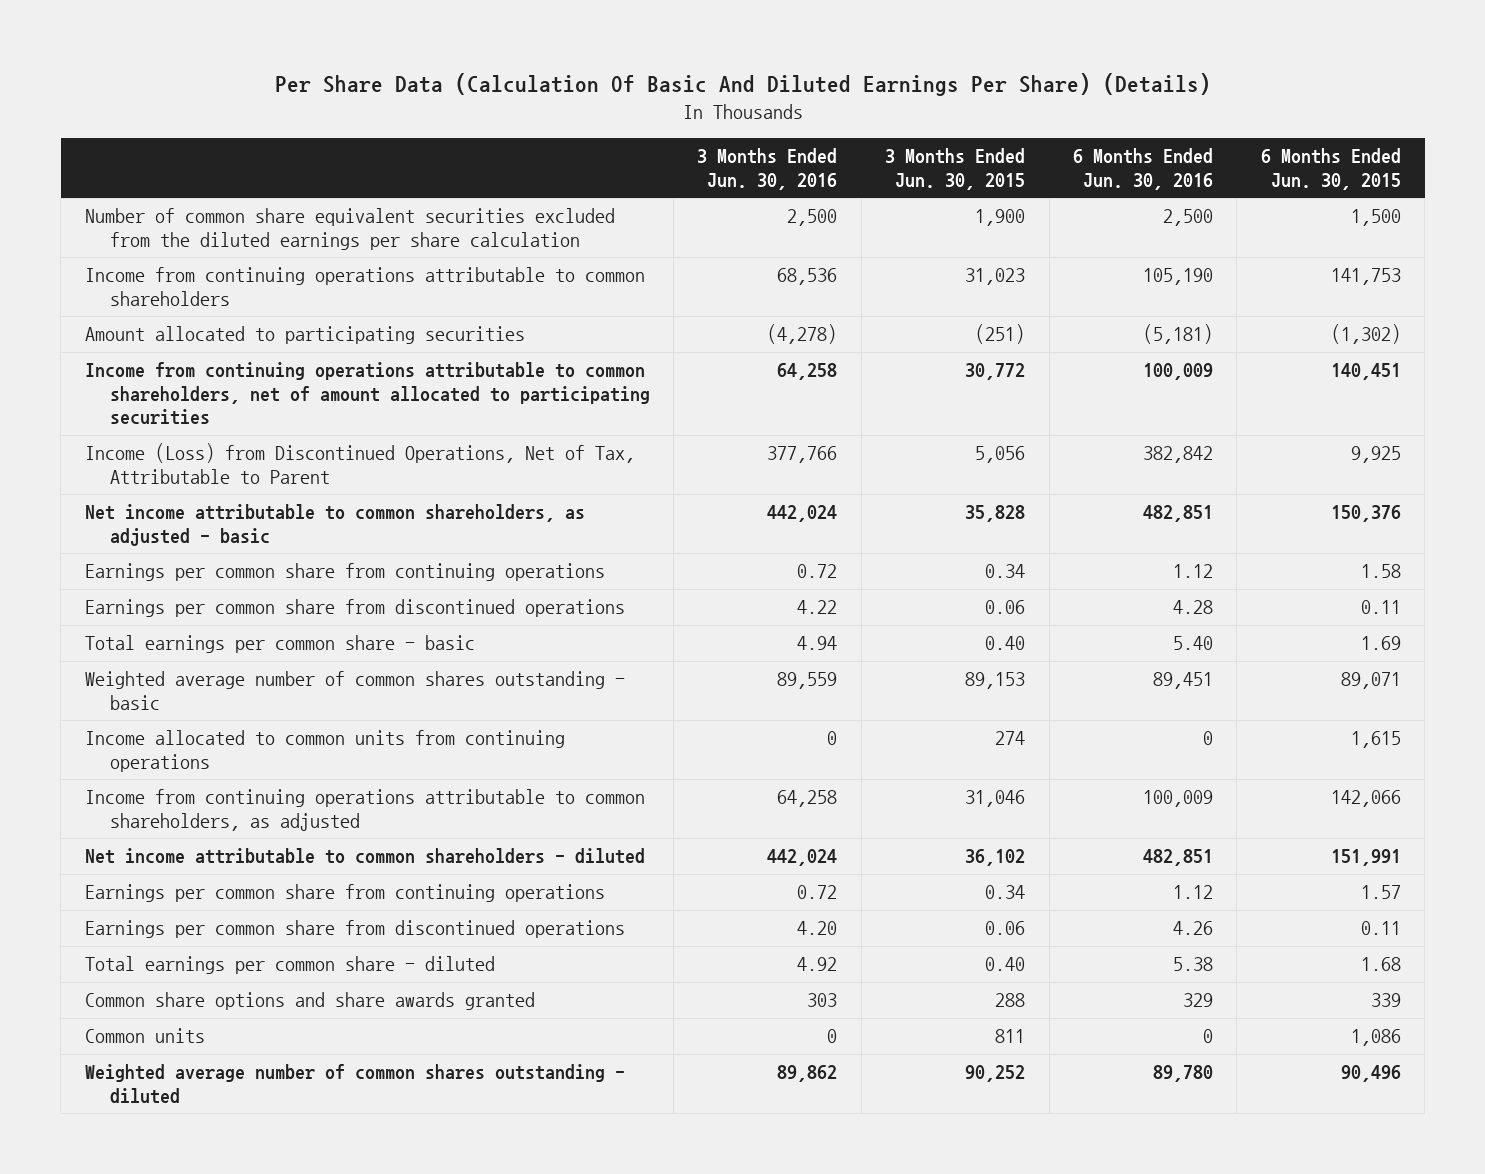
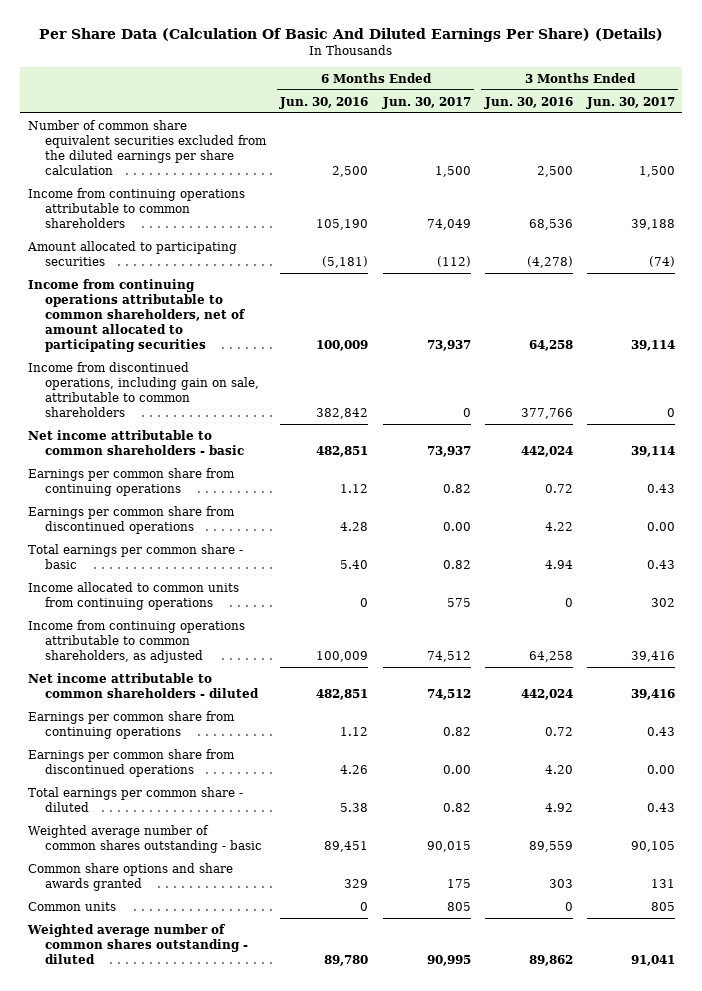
- | 3 Months Ended Jun. 30, 2016 | 3 Months Ended Jun. 30, 2015 | 6 Months Ended Jun. 30, 2016 | 6 Months Ended Jun. 30, 2015
+ | 6 Months Ended Jun. 30, 2016 | 6 Months Ended Jun. 30, 2017 | 3 Months Ended Jun. 30, 2016 | 3 Months Ended Jun. 30, 2017
- Income (Loss) from Discontinued Operations, Net of Tax, Attributable to Parent | 377,766 | 5,056 | 382,842 | 9,925
- Net income attributable to common shareholders, as adjusted - basic | 442,024 | 35,828 | 482,851 | 150,376
+ Income from discontinued operations, including gain on sale, attributable to common shareholders | 382,842 | 0 | 377,766 | 0
+ Net income attributable to common shareholders - basic | 482,851 | 73,937 | 442,024 | 39,114
moved down: Weighted average number of common shares outstanding - basic | 89,451 | 90,015 | 89,559 | 90,105

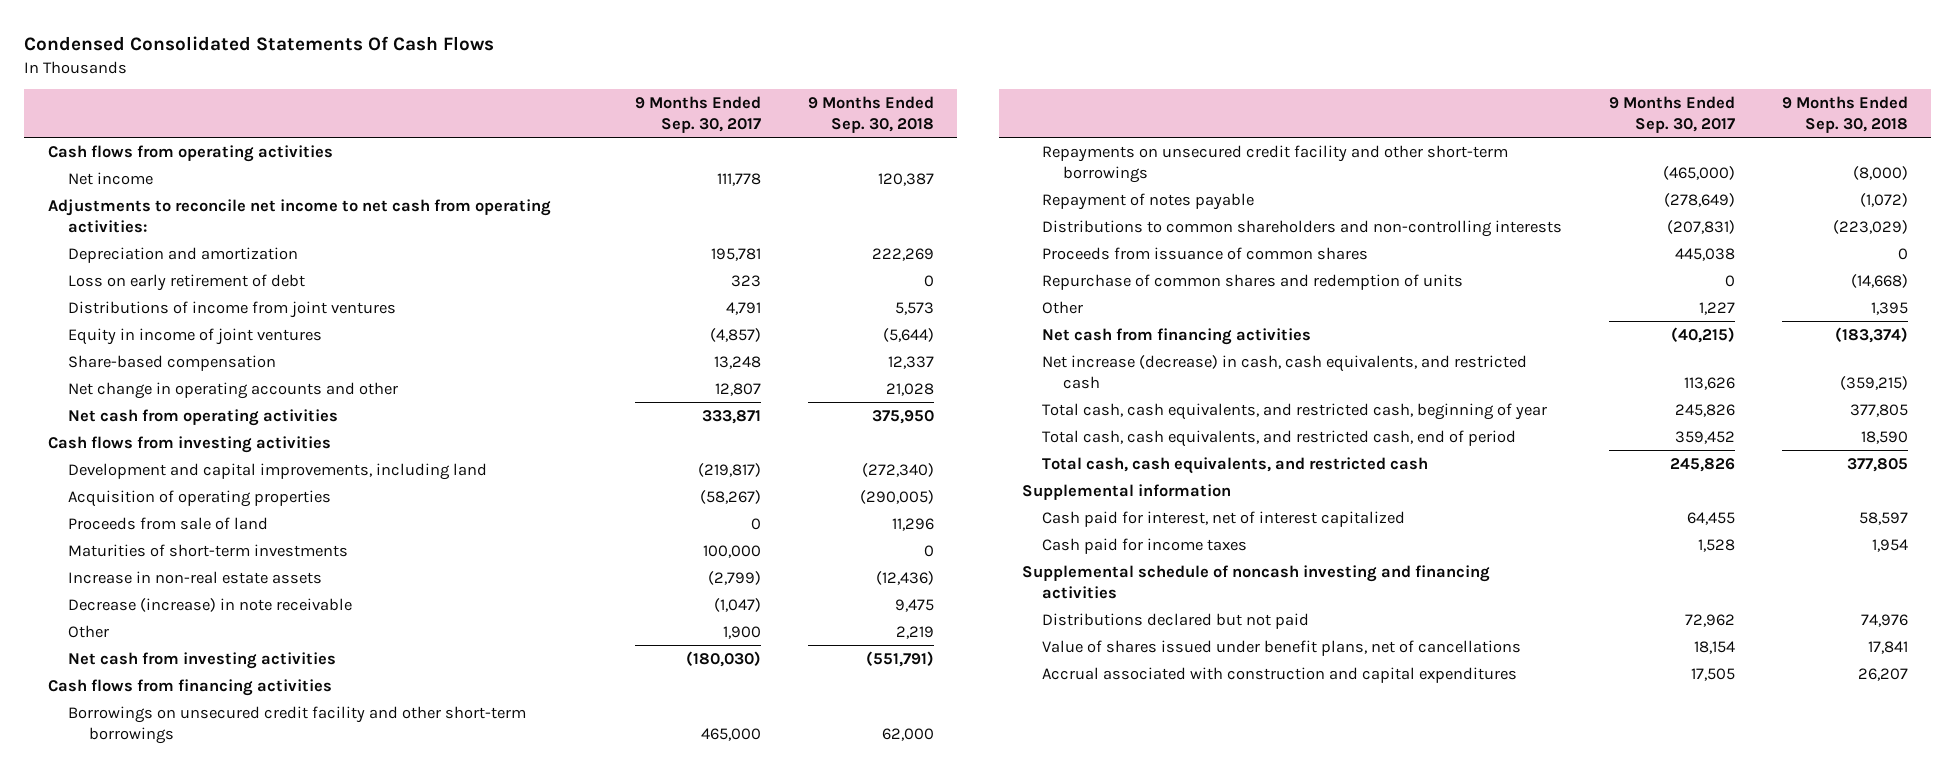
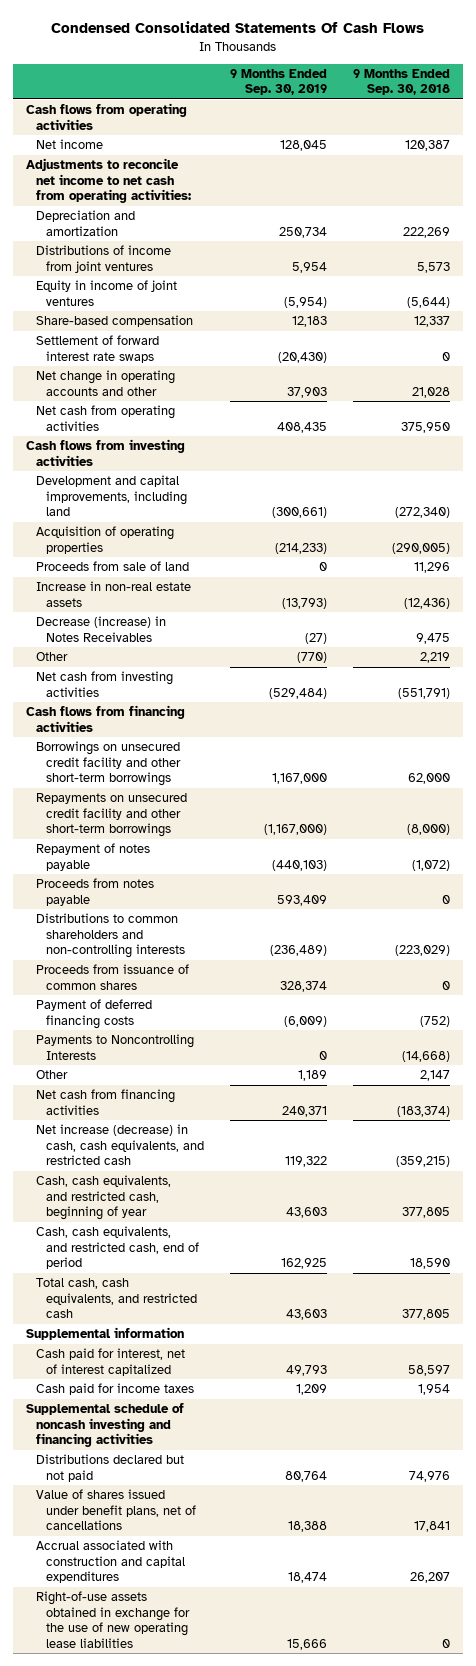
- | 9 Months Ended Sep. 30, 2017 | 9 Months Ended Sep. 30, 2018
+ | 9 Months Ended Sep. 30, 2019 | 9 Months Ended Sep. 30, 2018
- Loss on early retirement of debt | 323 | 0
+ Settlement of forward interest rate swaps | (20,430) | 0
- Maturities of short-term investments | 100,000 | 0
- Decrease (increase) in note receivable | (1,047) | 9,475
+ Decrease (increase) in Notes Receivables | (27) | 9,475
+ Proceeds from notes payable | 593,409 | 0
- Repurchase of common shares and redemption of units | 0 | (14,668)
- Other | 1,227 | 1,395
+ Payment of deferred financing costs | (6,009) | (752)
+ Payments to Noncontrolling Interests | 0 | (14,668)
+ Other | 1,189 | 2,147
- Total cash, cash equivalents, and restricted cash, beginning of year | 245,826 | 377,805
- Total cash, cash equivalents, and restricted cash, end of period | 359,452 | 18,590
+ Cash, cash equivalents, and restricted cash, beginning of year | 43,603 | 377,805
+ Cash, cash equivalents, and restricted cash, end of period | 162,925 | 18,590
+ Right-of-use assets obtained in exchange for the use of new operating lease liabilities | 15,666 | 0

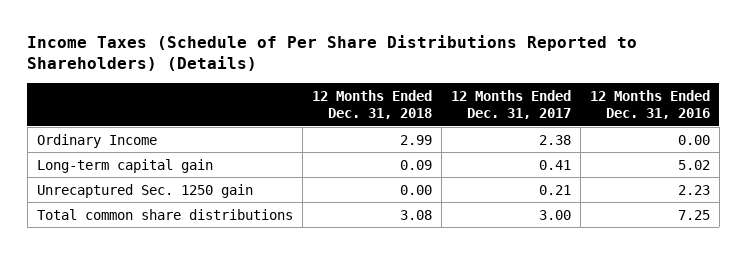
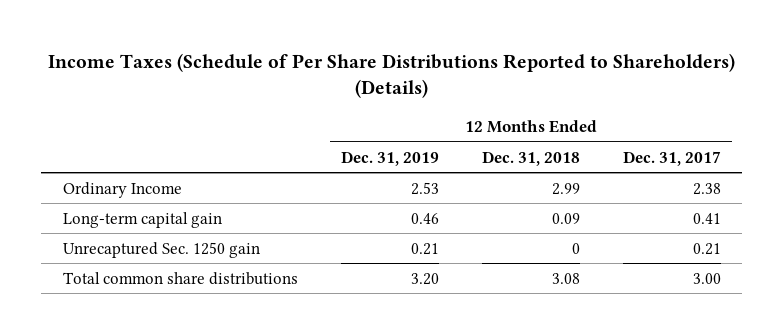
- | 12 Months Ended Dec. 31, 2018 | 12 Months Ended Dec. 31, 2017 | 12 Months Ended Dec. 31, 2016
+ | 12 Months Ended Dec. 31, 2019 | 12 Months Ended Dec. 31, 2018 | 12 Months Ended Dec. 31, 2017
- Unrecaptured Sec. 1250 gain | 0.00 | 0.21 | 2.23
+ Unrecaptured Sec. 1250 gain | 0.21 | 0 | 0.21

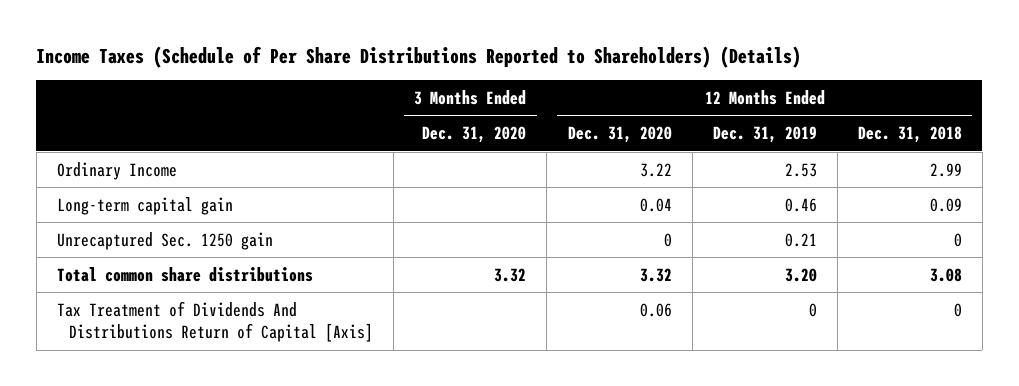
- | 12 Months Ended Dec. 31, 2019 | 12 Months Ended Dec. 31, 2018 | 12 Months Ended Dec. 31, 2017
+ | 3 Months Ended Dec. 31, 2020 | 12 Months Ended Dec. 31, 2020 | 12 Months Ended Dec. 31, 2019 | 12 Months Ended Dec. 31, 2018
+ Tax Treatment of Dividends And Distributions Return of Capital [Axis] | | 0.06 | 0 | 0

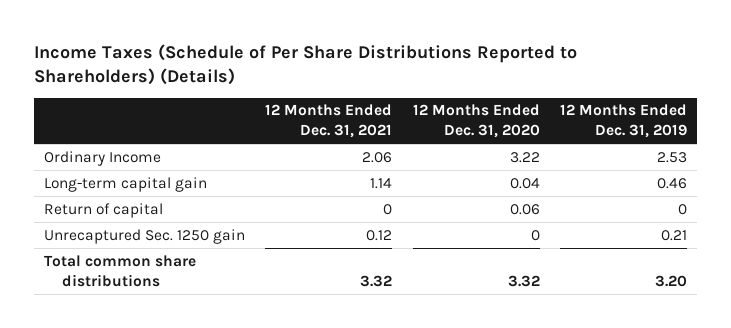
- | 3 Months Ended Dec. 31, 2020 | 12 Months Ended Dec. 31, 2020 | 12 Months Ended Dec. 31, 2019 | 12 Months Ended Dec. 31, 2018
+ | 12 Months Ended Dec. 31, 2021 | 12 Months Ended Dec. 31, 2020 | 12 Months Ended Dec. 31, 2019
+ Return of capital | 0 | 0.06 | 0
- Tax Treatment of Dividends And Distributions Return of Capital [Axis] | | 0.06 | 0 | 0

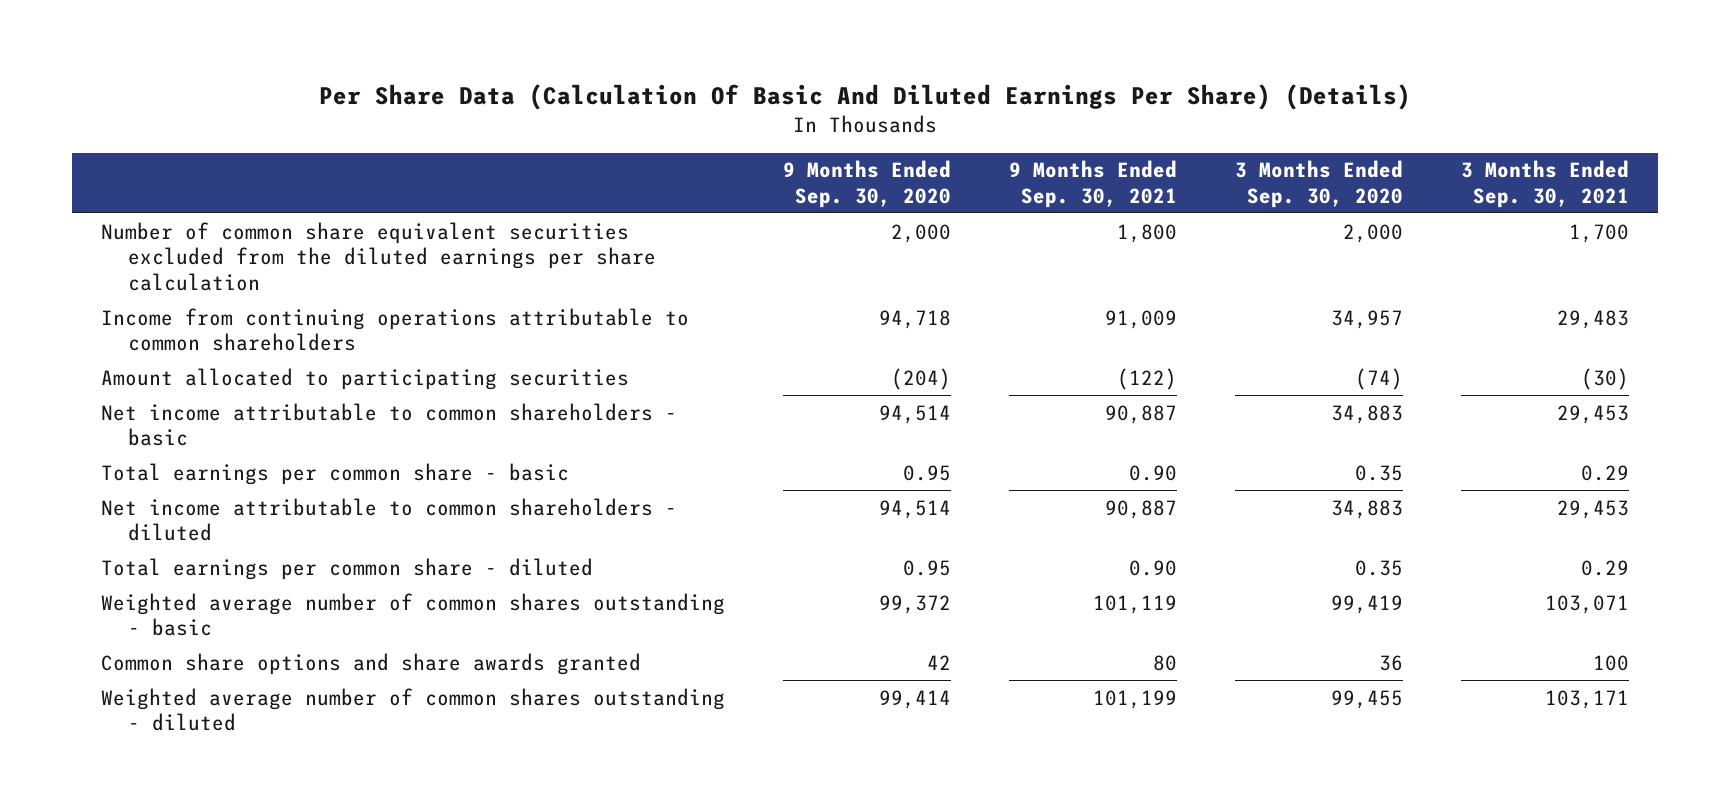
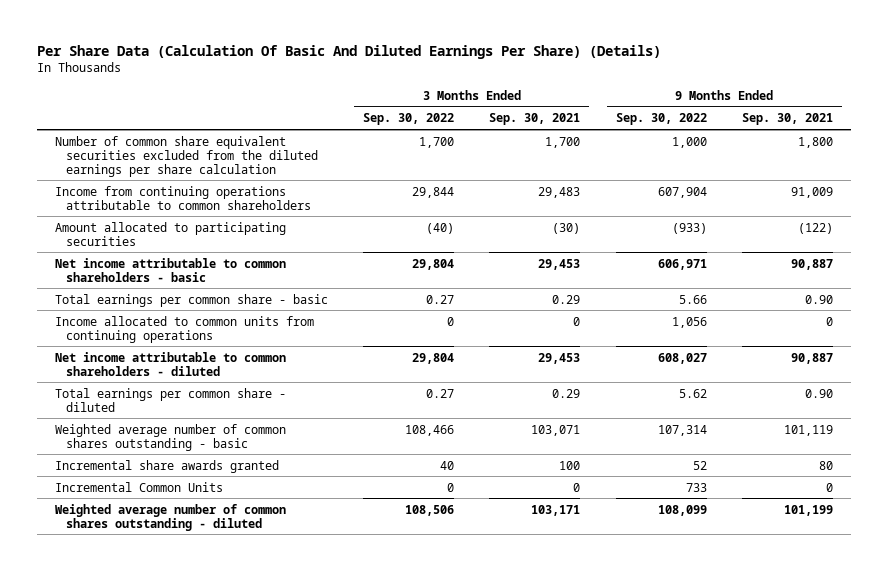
- | 9 Months Ended Sep. 30, 2020 | 9 Months Ended Sep. 30, 2021 | 3 Months Ended Sep. 30, 2020 | 3 Months Ended Sep. 30, 2021
+ | 3 Months Ended Sep. 30, 2022 | 3 Months Ended Sep. 30, 2021 | 9 Months Ended Sep. 30, 2022 | 9 Months Ended Sep. 30, 2021
+ Income allocated to common units from continuing operations | 0 | 0 | 1,056 | 0
- Common share options and share awards granted | 42 | 80 | 36 | 100
+ Incremental share awards granted | 40 | 100 | 52 | 80
+ Incremental Common Units | 0 | 0 | 733 | 0

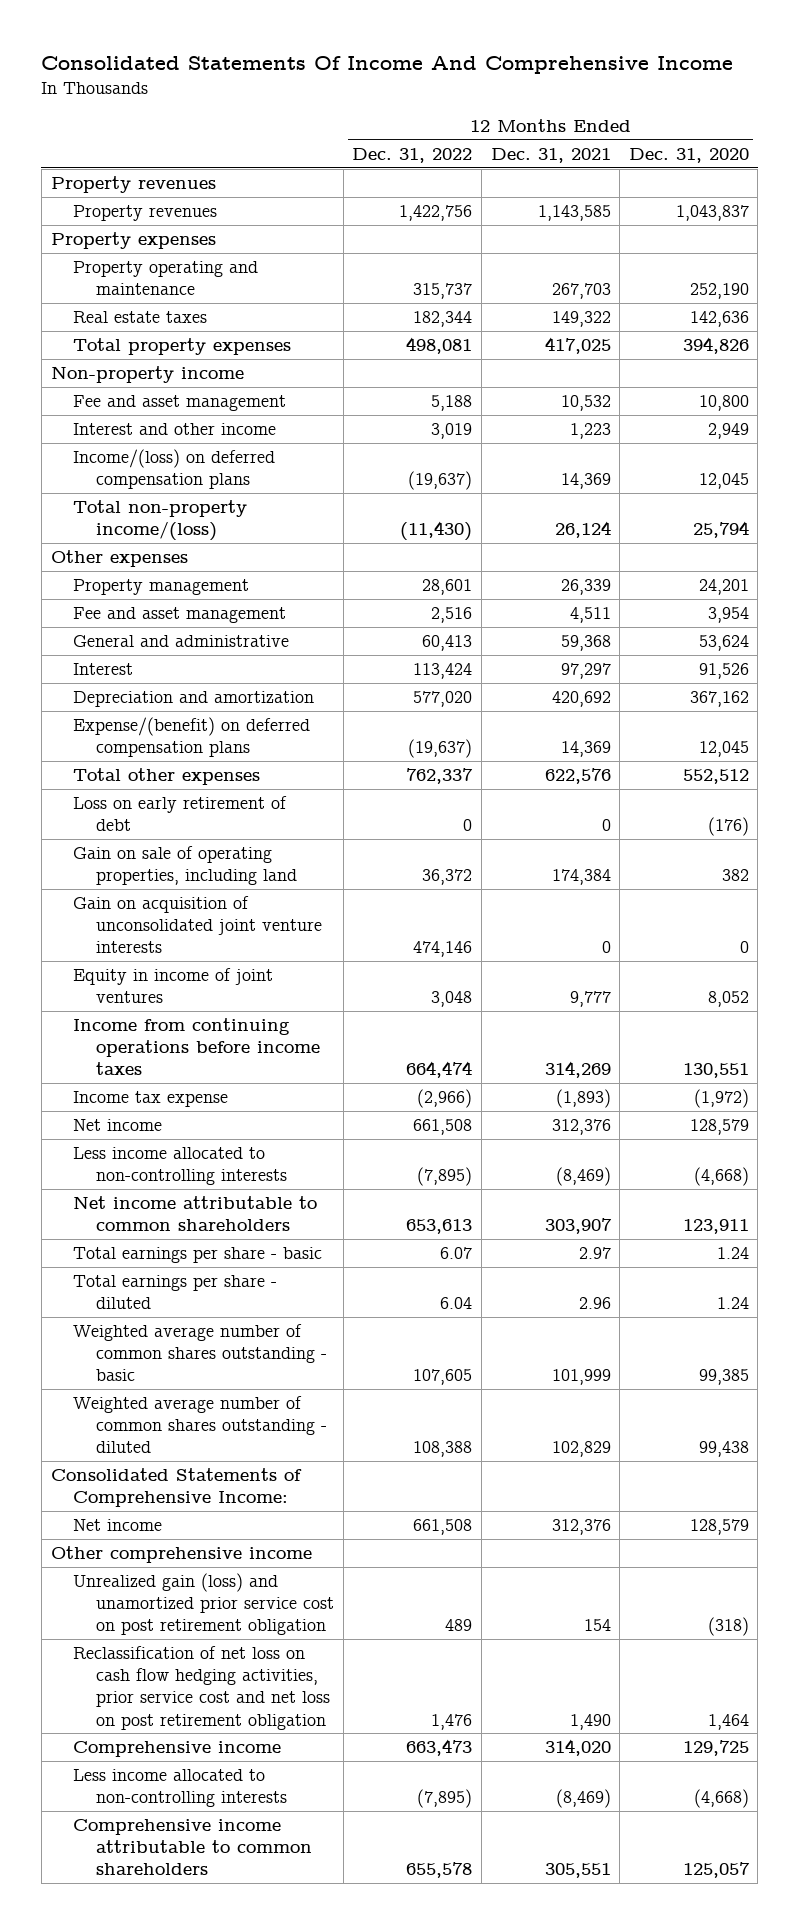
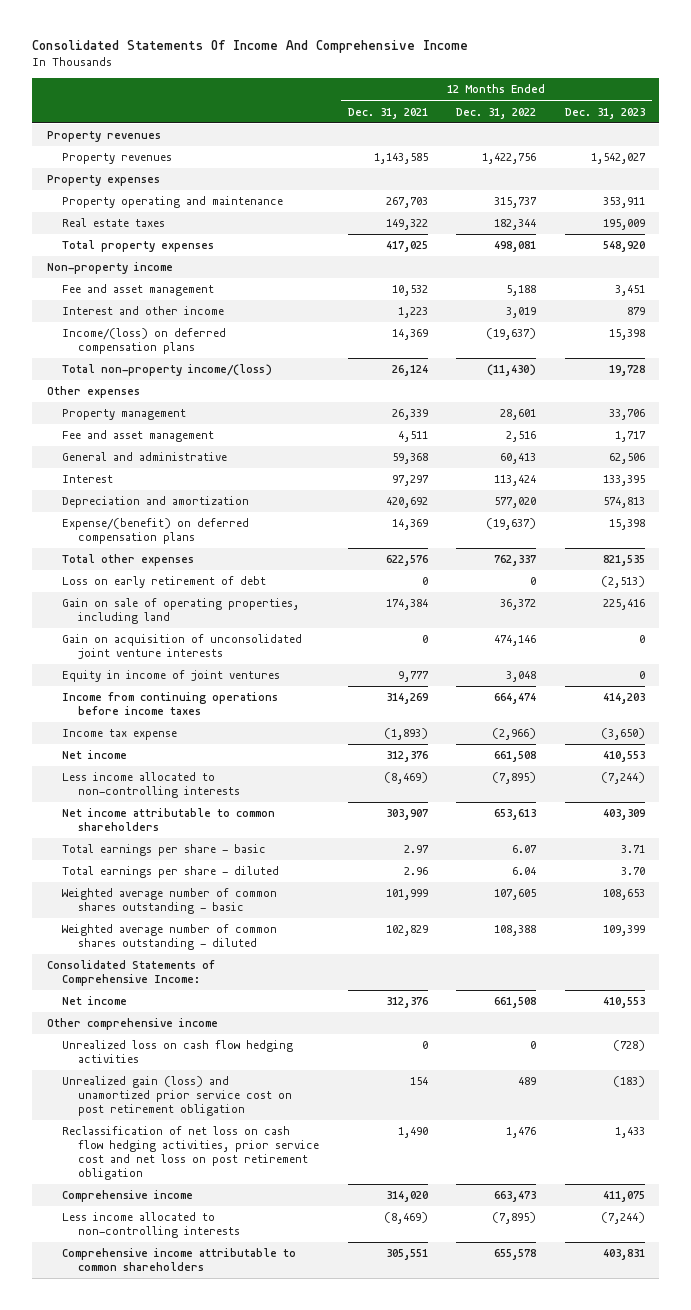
- | 12 Months Ended Dec. 31, 2022 | 12 Months Ended Dec. 31, 2021 | 12 Months Ended Dec. 31, 2020
+ | 12 Months Ended Dec. 31, 2021 | 12 Months Ended Dec. 31, 2022 | 12 Months Ended Dec. 31, 2023
+ Unrealized loss on cash flow hedging activities | 0 | 0 | (728)

